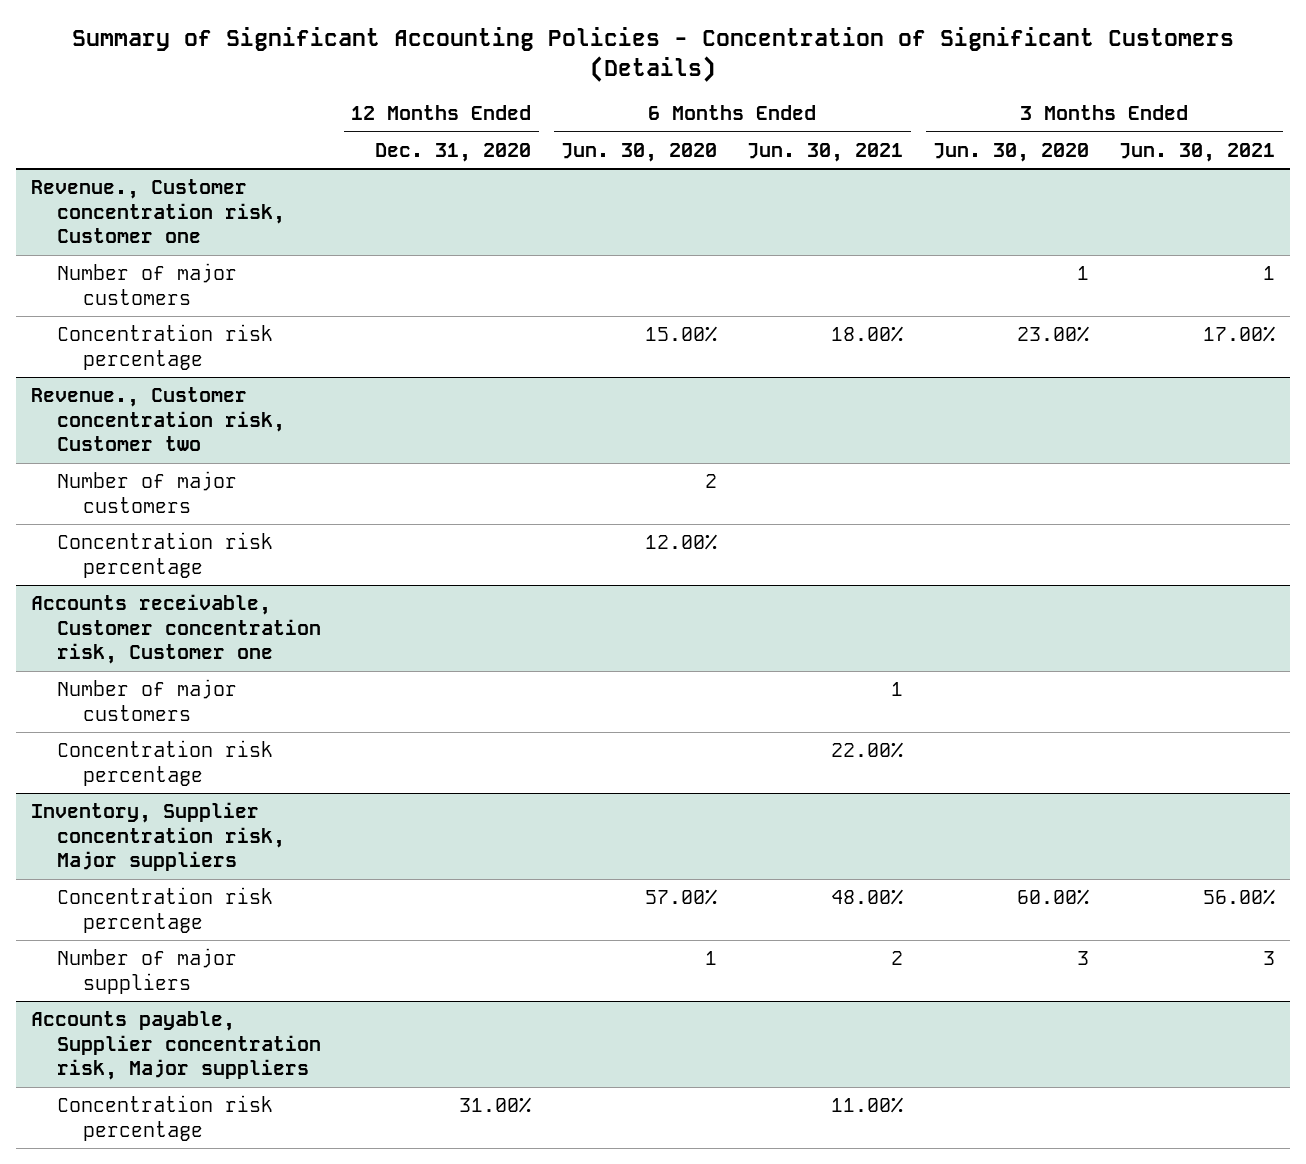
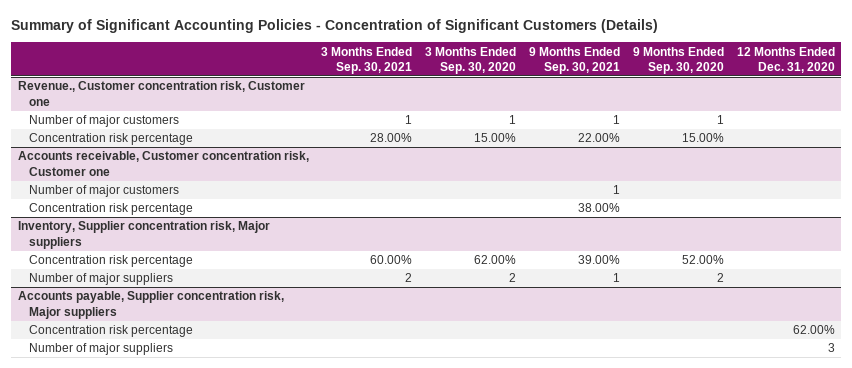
- | 12 Months Ended Dec. 31, 2020 | 6 Months Ended Jun. 30, 2020 | 6 Months Ended Jun. 30, 2021 | 3 Months Ended Jun. 30, 2020 | 3 Months Ended Jun. 30, 2021
+ | 3 Months Ended Sep. 30, 2021 | 3 Months Ended Sep. 30, 2020 | 9 Months Ended Sep. 30, 2021 | 9 Months Ended Sep. 30, 2020 | 12 Months Ended Dec. 31, 2020
- Revenue., Customer concentration risk, Customer two
- Number of major customers | | 2 | | |
- Concentration risk percentage | | 12.00% | | |
@ Accounts payable, Supplier concentration risk, Major suppliers
- Concentration risk percentage | 31.00% | | 11.00% | |
+ Concentration risk percentage | | | | | 62.00%
+ Number of major suppliers | | | | | 3

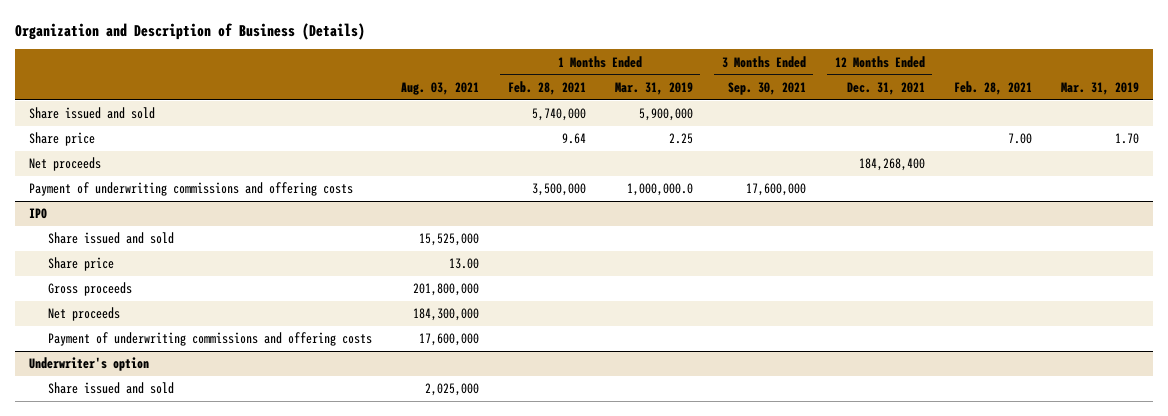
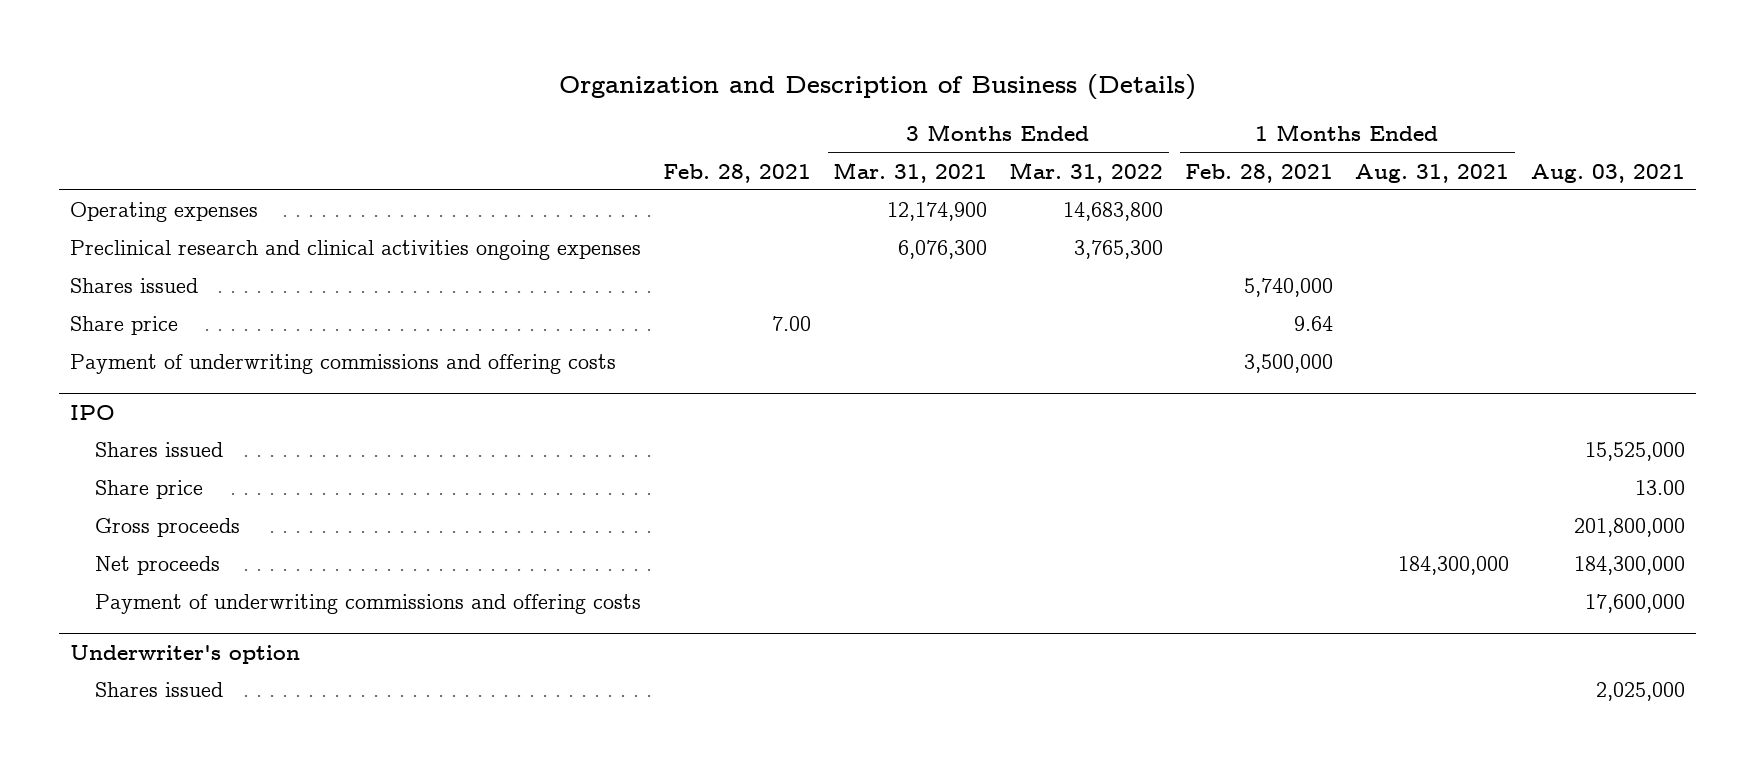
- | Aug. 03, 2021 | 1 Months Ended Feb. 28, 2021 | 1 Months Ended Mar. 31, 2019 | 3 Months Ended Sep. 30, 2021 | 12 Months Ended Dec. 31, 2021 | Feb. 28, 2021 | Mar. 31, 2019
+ | Feb. 28, 2021 | 3 Months Ended Mar. 31, 2021 | 3 Months Ended Mar. 31, 2022 | 1 Months Ended Feb. 28, 2021 | 1 Months Ended Aug. 31, 2021 | Aug. 03, 2021
- Share issued and sold | | 5,740,000 | 5,900,000 | | | |
+ Operating expenses | | 12,174,900 | 14,683,800 | | |
+ Preclinical research and clinical activities ongoing expenses | | 6,076,300 | 3,765,300 | | |
+ Shares issued | | | | 5,740,000 | |
- Net proceeds | | | | | 184,268,400 | |
@ IPO
- Share issued and sold | 15,525,000 | | | | | |
+ Shares issued | | | | | | 15,525,000
@ Underwriter's option
- Share issued and sold | 2,025,000 | | | | | |
+ Shares issued | | | | | | 2,025,000

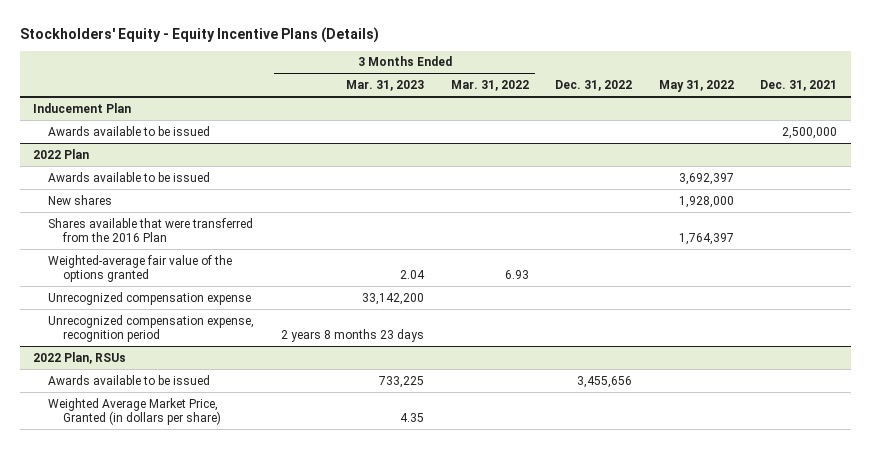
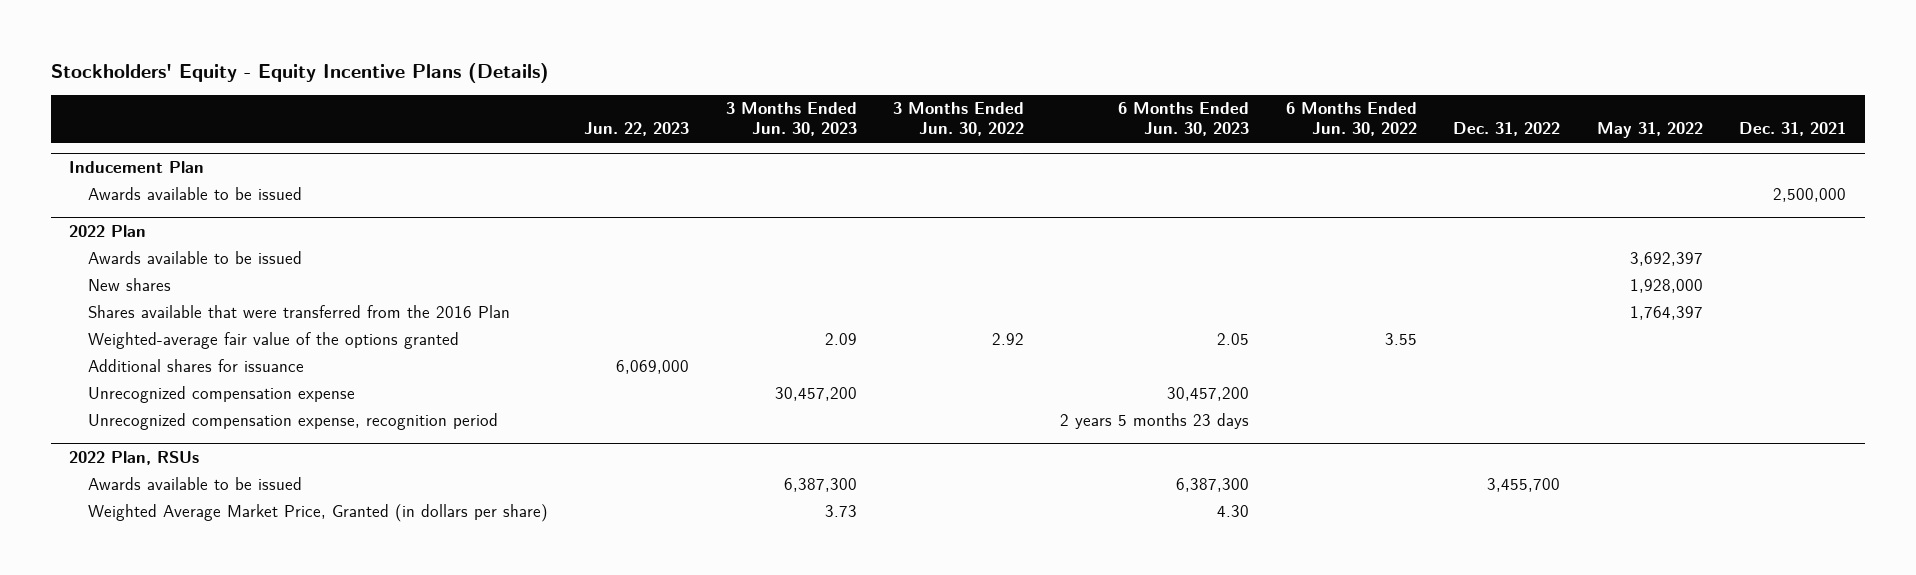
- | 3 Months Ended Mar. 31, 2023 | 3 Months Ended Mar. 31, 2022 | Dec. 31, 2022 | May 31, 2022 | Dec. 31, 2021
+ | Jun. 22, 2023 | 3 Months Ended Jun. 30, 2023 | 3 Months Ended Jun. 30, 2022 | 6 Months Ended Jun. 30, 2023 | 6 Months Ended Jun. 30, 2022 | Dec. 31, 2022 | May 31, 2022 | Dec. 31, 2021
@ 2022 Plan
+ Additional shares for issuance | 6,069,000 | | | | | | |
@ 2022 Plan, RSUs
- Awards available to be issued | 733,225 | | 3,455,656 | |
+ Awards available to be issued | | 6,387,300 | | 6,387,300 | | 3,455,700 | |

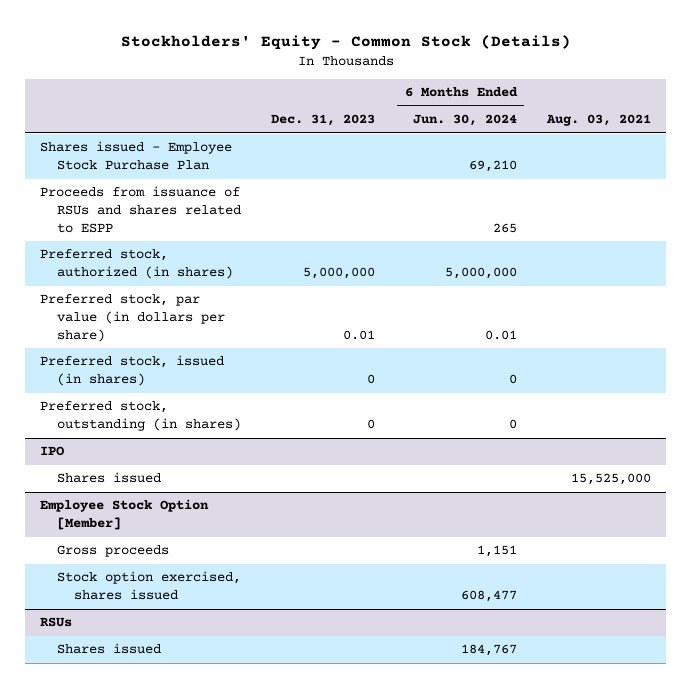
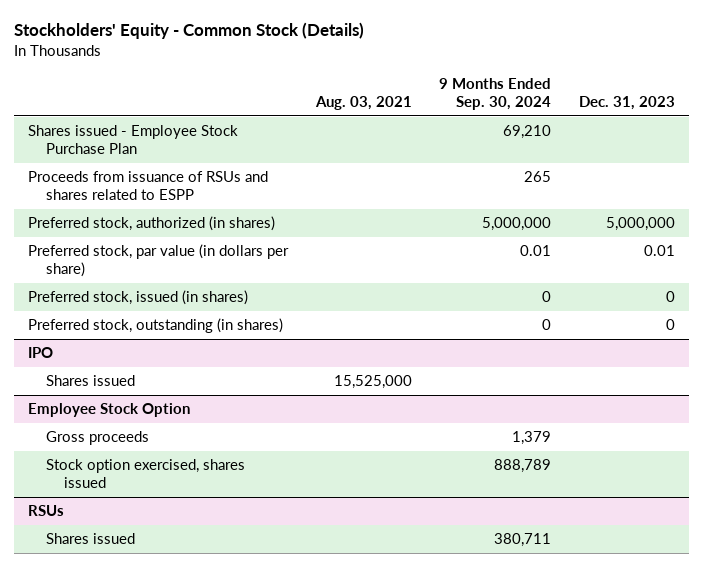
- | Dec. 31, 2023 | 6 Months Ended Jun. 30, 2024 | Aug. 03, 2021
+ | Aug. 03, 2021 | 9 Months Ended Sep. 30, 2024 | Dec. 31, 2023
- Employee Stock Option [Member]
+ Employee Stock Option

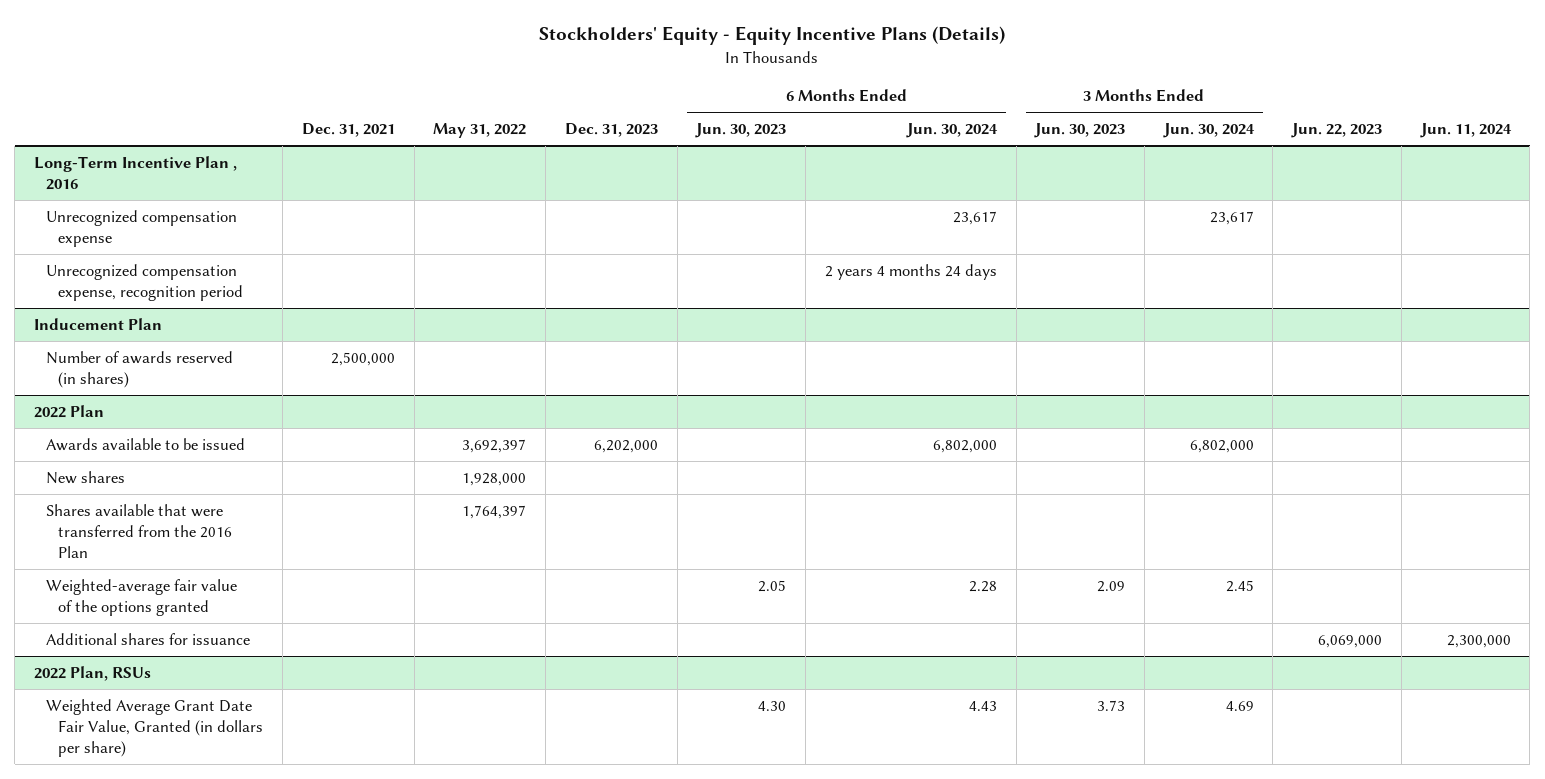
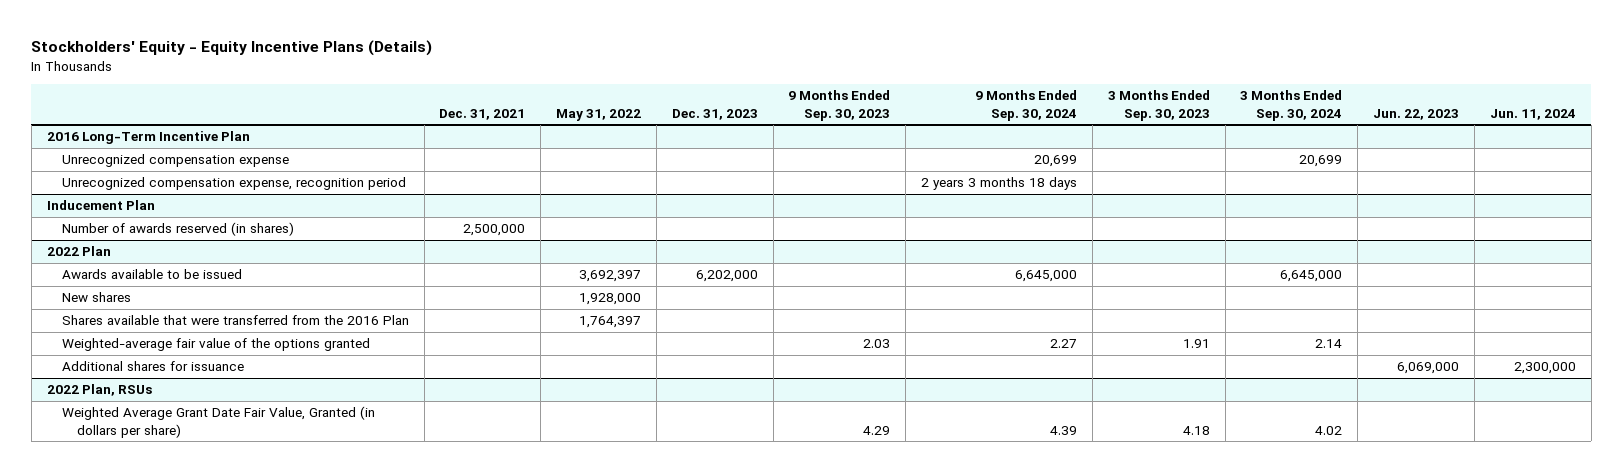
- | Dec. 31, 2021 | May 31, 2022 | Dec. 31, 2023 | 6 Months Ended Jun. 30, 2023 | 6 Months Ended Jun. 30, 2024 | 3 Months Ended Jun. 30, 2023 | 3 Months Ended Jun. 30, 2024 | Jun. 22, 2023 | Jun. 11, 2024
+ | Dec. 31, 2021 | May 31, 2022 | Dec. 31, 2023 | 9 Months Ended Sep. 30, 2023 | 9 Months Ended Sep. 30, 2024 | 3 Months Ended Sep. 30, 2023 | 3 Months Ended Sep. 30, 2024 | Jun. 22, 2023 | Jun. 11, 2024
- Long-Term Incentive Plan , 2016
+ 2016 Long-Term Incentive Plan

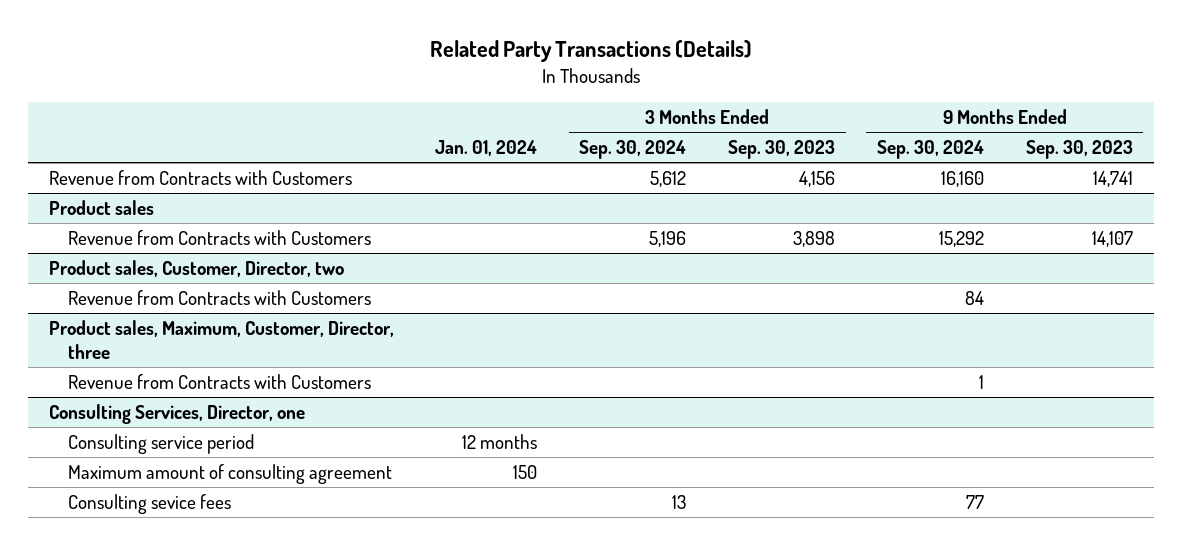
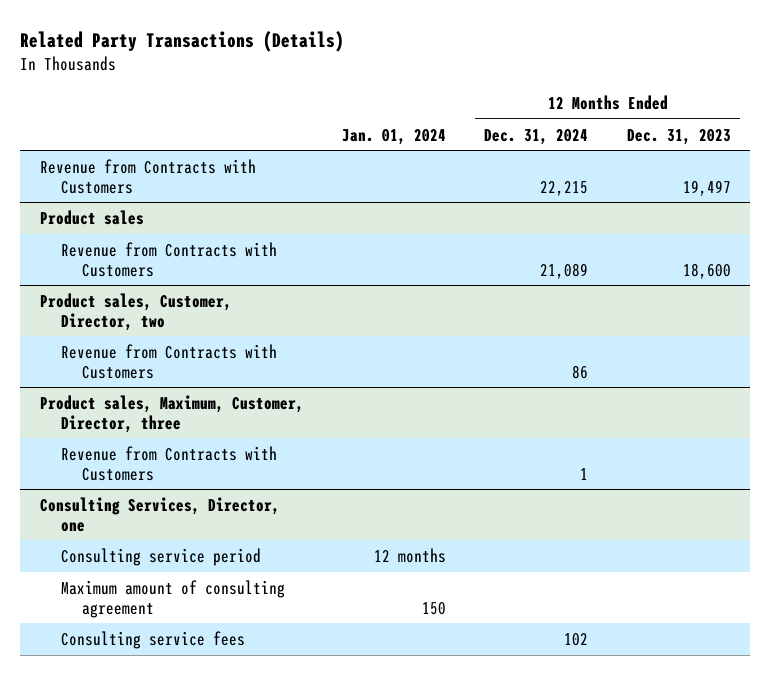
- | Jan. 01, 2024 | 3 Months Ended Sep. 30, 2024 | 3 Months Ended Sep. 30, 2023 | 9 Months Ended Sep. 30, 2024 | 9 Months Ended Sep. 30, 2023
+ | Jan. 01, 2024 | 12 Months Ended Dec. 31, 2024 | 12 Months Ended Dec. 31, 2023
@ Consulting Services, Director, one
- Consulting sevice fees | | 13 | | 77 |
+ Consulting service fees | | 102 |

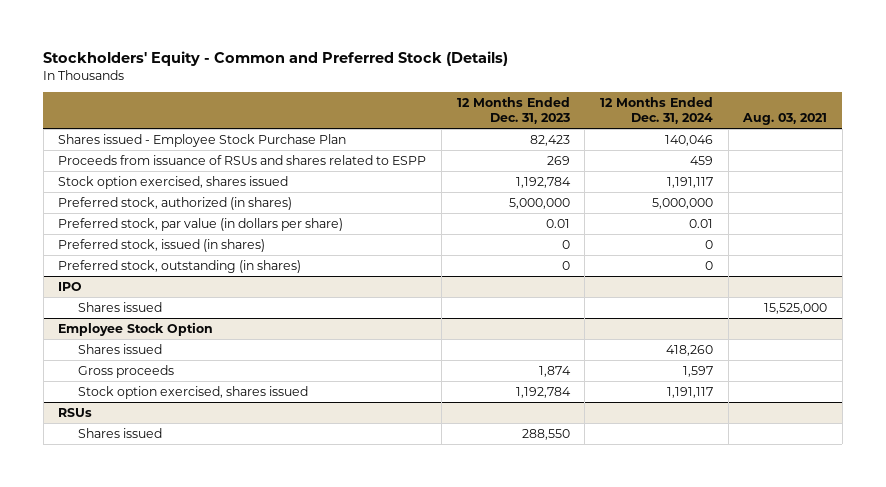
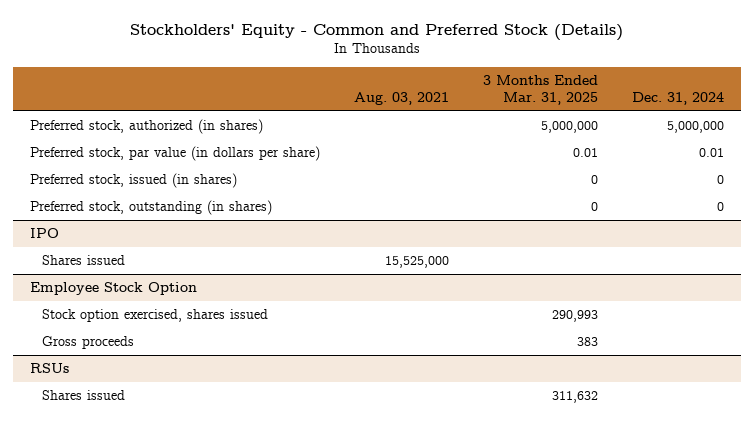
- | 12 Months Ended Dec. 31, 2023 | 12 Months Ended Dec. 31, 2024 | Aug. 03, 2021
+ | Aug. 03, 2021 | 3 Months Ended Mar. 31, 2025 | Dec. 31, 2024
- Shares issued - Employee Stock Purchase Plan | 82,423 | 140,046 |
- Proceeds from issuance of RSUs and shares related to ESPP | 269 | 459 |
- Stock option exercised, shares issued | 1,192,784 | 1,191,117 |
@ Employee Stock Option
- Shares issued | | 418,260 |
moved down: Gross proceeds | | 383 |

